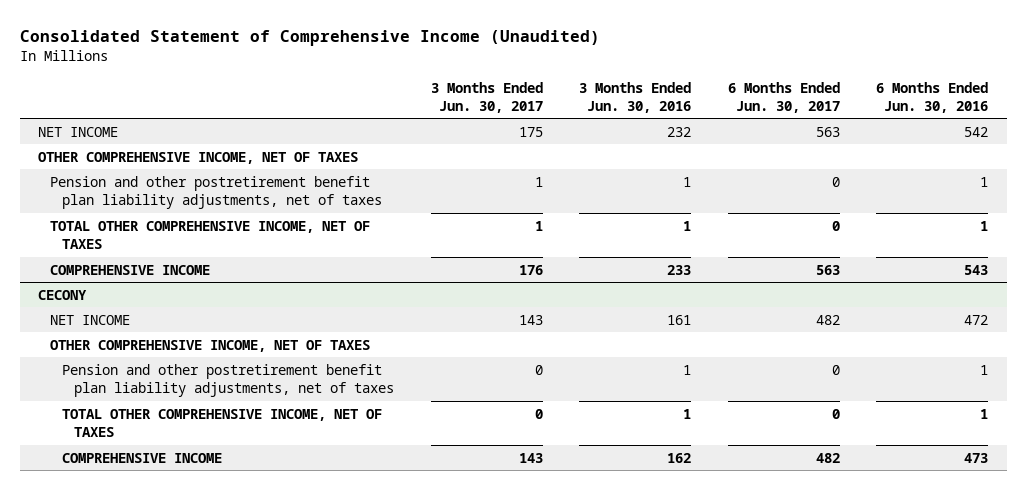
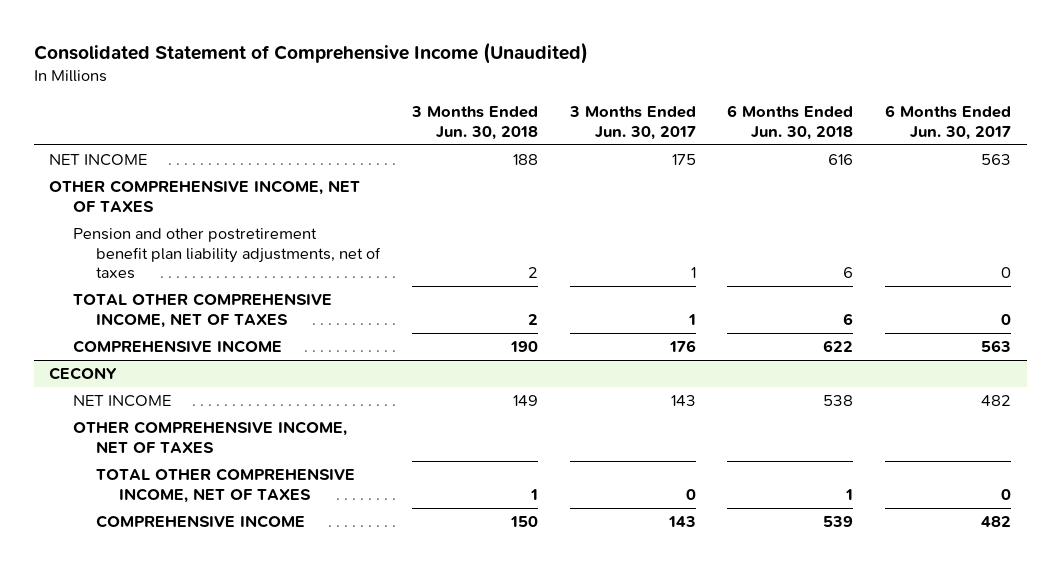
- | 3 Months Ended Jun. 30, 2017 | 3 Months Ended Jun. 30, 2016 | 6 Months Ended Jun. 30, 2017 | 6 Months Ended Jun. 30, 2016
+ | 3 Months Ended Jun. 30, 2018 | 3 Months Ended Jun. 30, 2017 | 6 Months Ended Jun. 30, 2018 | 6 Months Ended Jun. 30, 2017
@ CECONY
- Pension and other postretirement benefit plan liability adjustments, net of taxes | 0 | 1 | 0 | 1

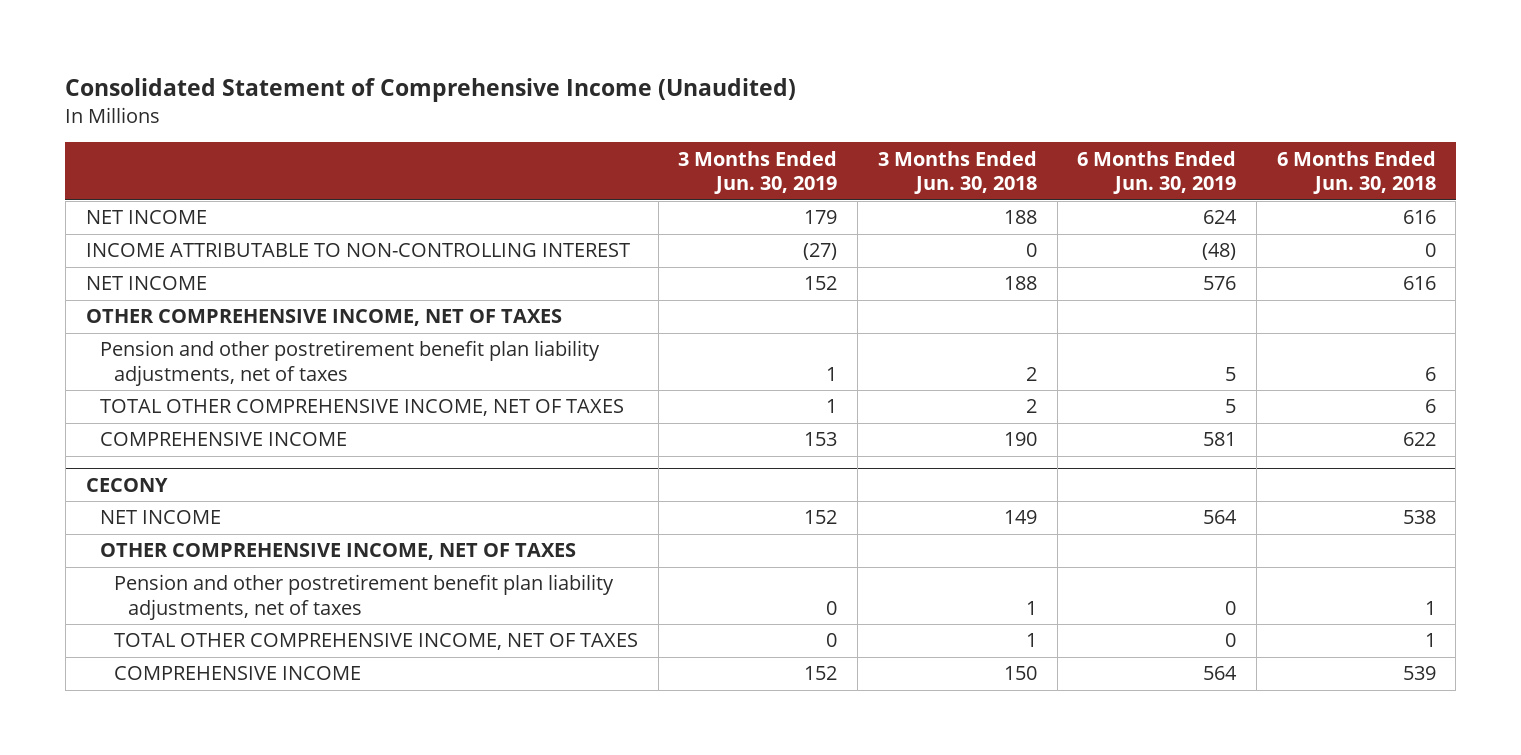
- | 3 Months Ended Jun. 30, 2018 | 3 Months Ended Jun. 30, 2017 | 6 Months Ended Jun. 30, 2018 | 6 Months Ended Jun. 30, 2017
+ | 3 Months Ended Jun. 30, 2019 | 3 Months Ended Jun. 30, 2018 | 6 Months Ended Jun. 30, 2019 | 6 Months Ended Jun. 30, 2018
+ INCOME ATTRIBUTABLE TO NON-CONTROLLING INTEREST | (27) | 0 | (48) | 0
+ NET INCOME | 152 | 188 | 576 | 616
@ CECONY
+ Pension and other postretirement benefit plan liability adjustments, net of taxes | 0 | 1 | 0 | 1

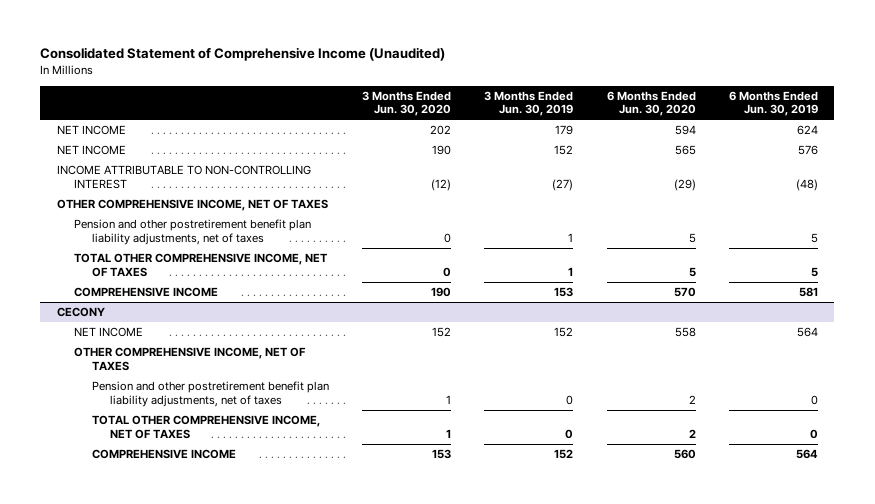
- | 3 Months Ended Jun. 30, 2019 | 3 Months Ended Jun. 30, 2018 | 6 Months Ended Jun. 30, 2019 | 6 Months Ended Jun. 30, 2018
+ | 3 Months Ended Jun. 30, 2020 | 3 Months Ended Jun. 30, 2019 | 6 Months Ended Jun. 30, 2020 | 6 Months Ended Jun. 30, 2019
moved down: INCOME ATTRIBUTABLE TO NON-CONTROLLING INTEREST | (12) | (27) | (29) | (48)

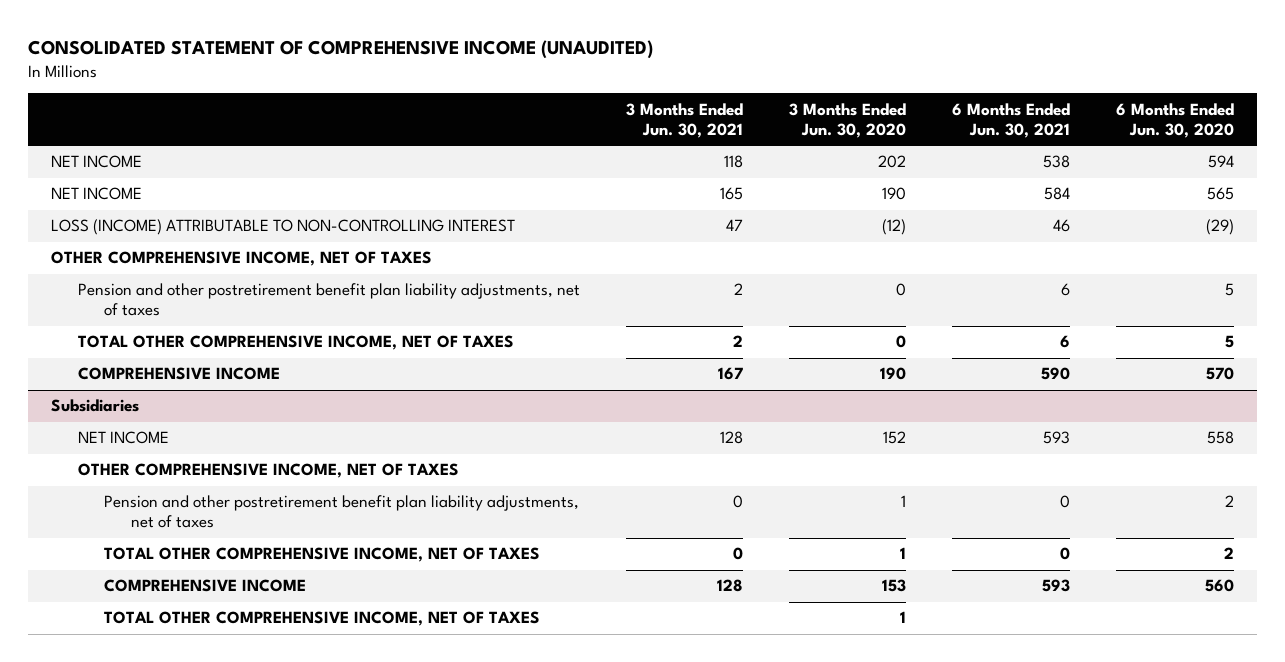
- Consolidated Statement of Comprehensive Income (Unaudited)
+ CONSOLIDATED STATEMENT OF COMPREHENSIVE INCOME (UNAUDITED)
- | 3 Months Ended Jun. 30, 2020 | 3 Months Ended Jun. 30, 2019 | 6 Months Ended Jun. 30, 2020 | 6 Months Ended Jun. 30, 2019
+ | 3 Months Ended Jun. 30, 2021 | 3 Months Ended Jun. 30, 2020 | 6 Months Ended Jun. 30, 2021 | 6 Months Ended Jun. 30, 2020
- INCOME ATTRIBUTABLE TO NON-CONTROLLING INTEREST | (12) | (27) | (29) | (48)
+ LOSS (INCOME) ATTRIBUTABLE TO NON-CONTROLLING INTEREST | 47 | (12) | 46 | (29)
- CECONY
+ Subsidiaries
+ TOTAL OTHER COMPREHENSIVE INCOME, NET OF TAXES | | 1 | |

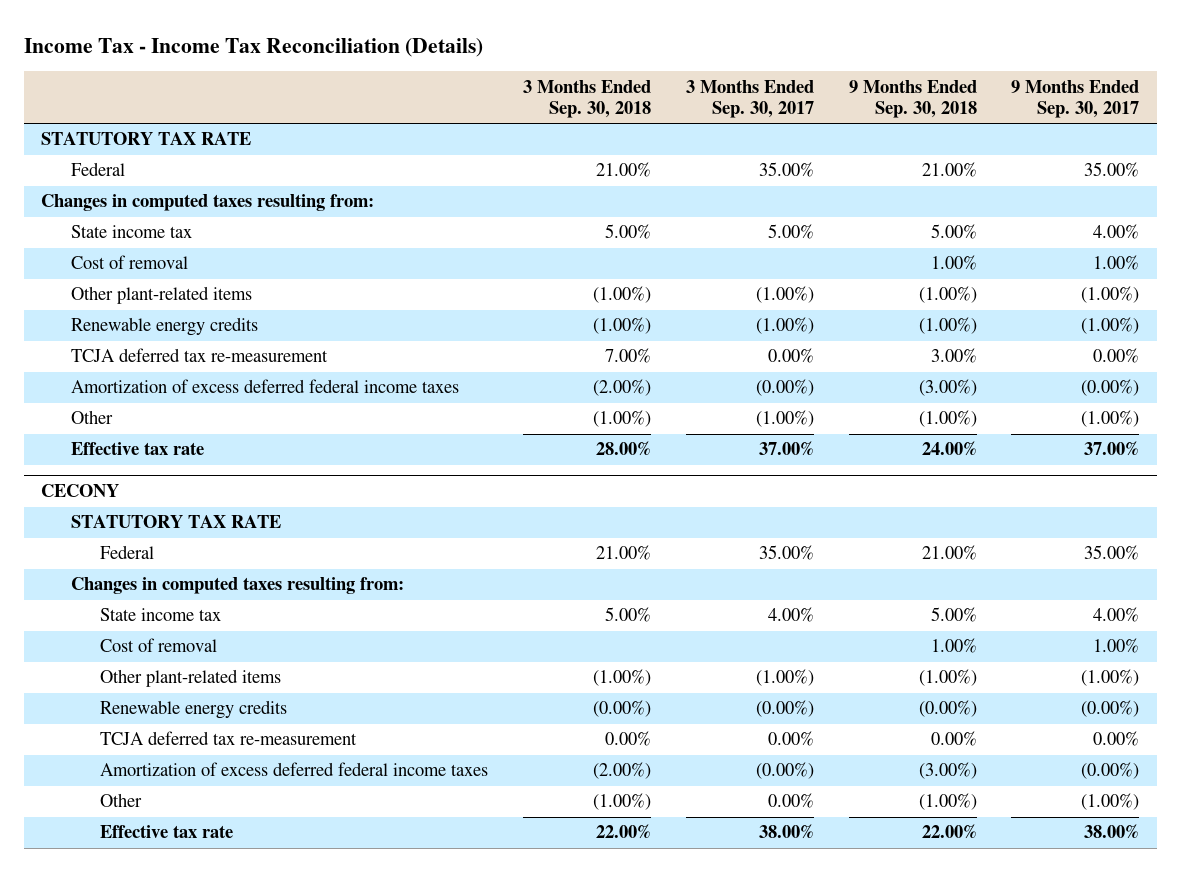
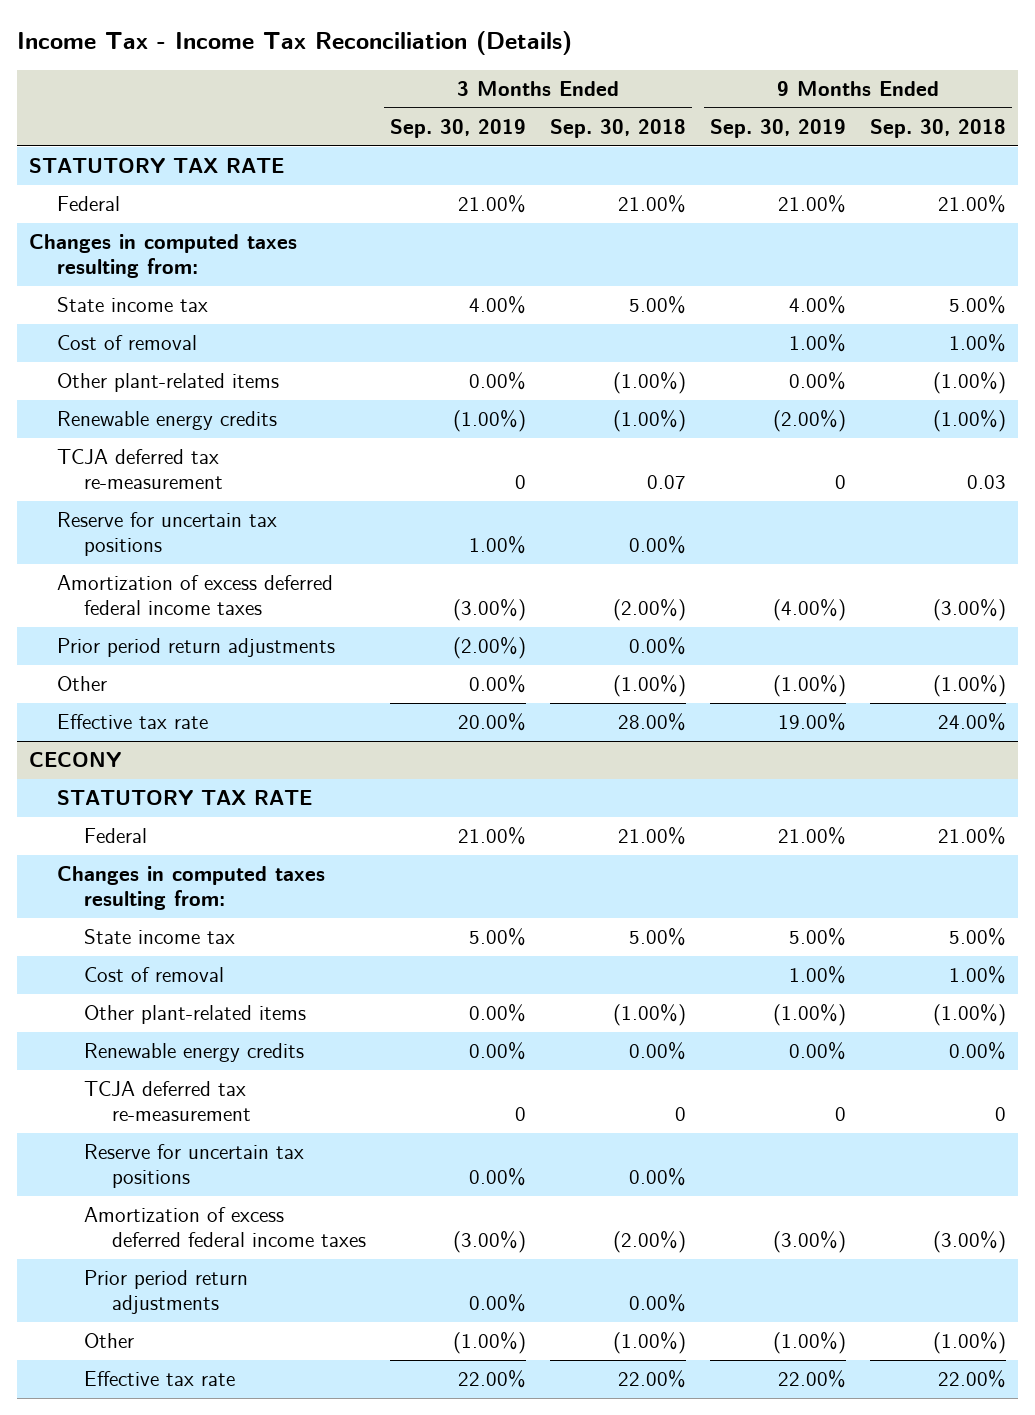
- | 3 Months Ended Sep. 30, 2018 | 3 Months Ended Sep. 30, 2017 | 9 Months Ended Sep. 30, 2018 | 9 Months Ended Sep. 30, 2017
+ | 3 Months Ended Sep. 30, 2019 | 3 Months Ended Sep. 30, 2018 | 9 Months Ended Sep. 30, 2019 | 9 Months Ended Sep. 30, 2018
- TCJA deferred tax re-measurement | 7.00% | 0.00% | 3.00% | 0.00%
+ TCJA deferred tax re-measurement | 0 | 0.07 | 0 | 0.03
+ Reserve for uncertain tax positions | 1.00% | 0.00% | |
+ Prior period return adjustments | (2.00%) | 0.00% | |
@ CECONY
- Renewable energy credits | (0.00%) | (0.00%) | (0.00%) | (0.00%)
- TCJA deferred tax re-measurement | 0.00% | 0.00% | 0.00% | 0.00%
+ Renewable energy credits | 0.00% | 0.00% | 0.00% | 0.00%
+ TCJA deferred tax re-measurement | 0 | 0 | 0 | 0
+ Reserve for uncertain tax positions | 0.00% | 0.00% | |
+ Prior period return adjustments | 0.00% | 0.00% | |

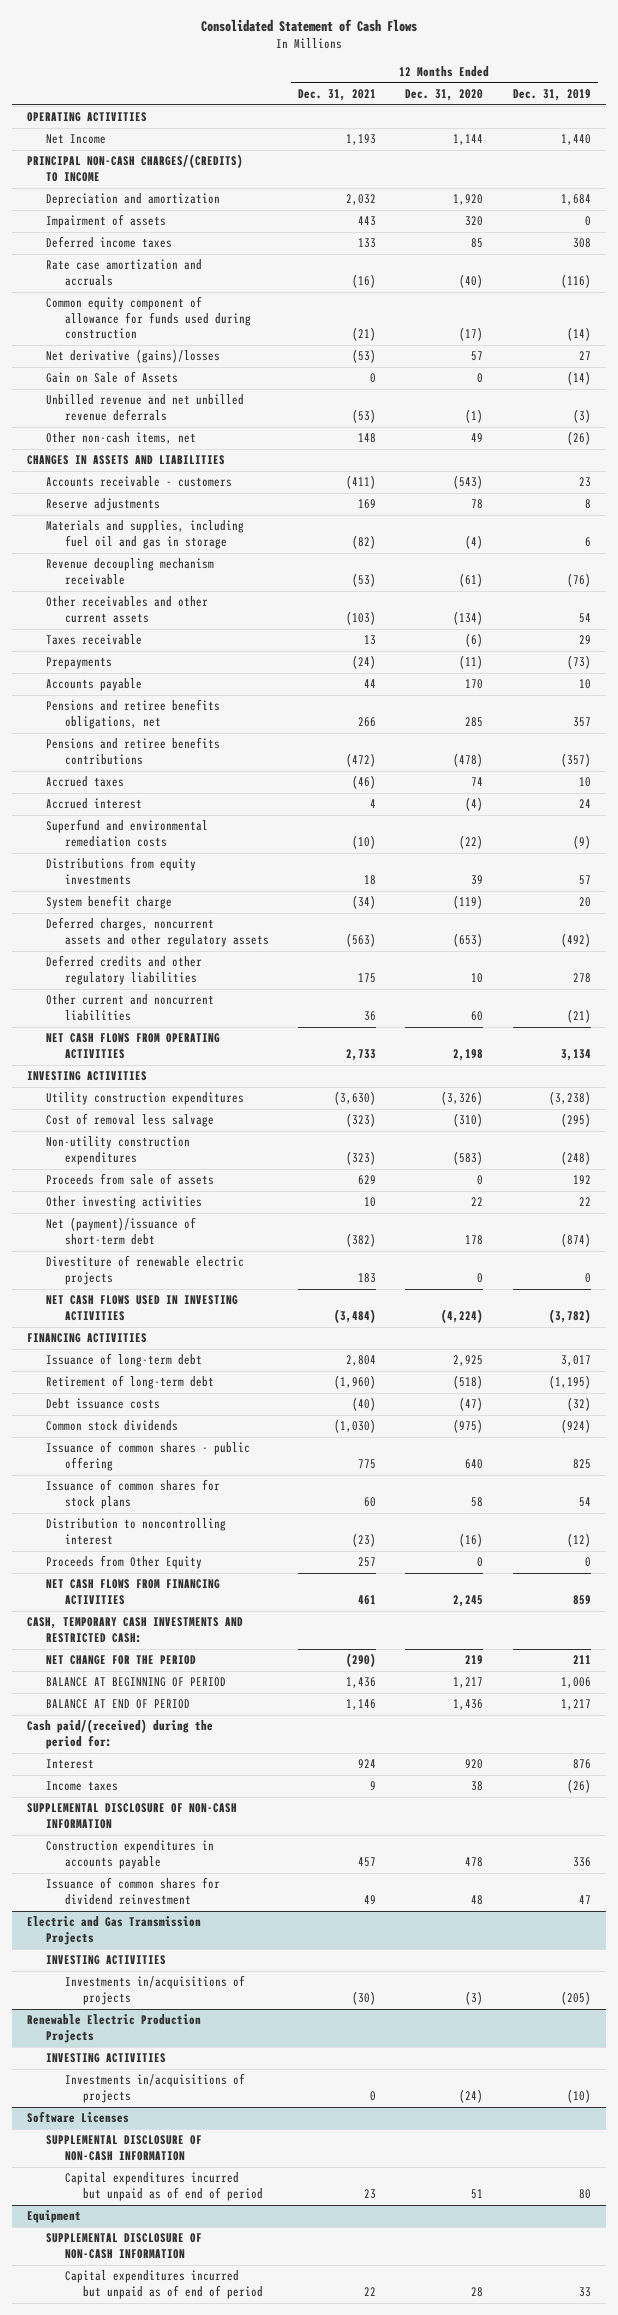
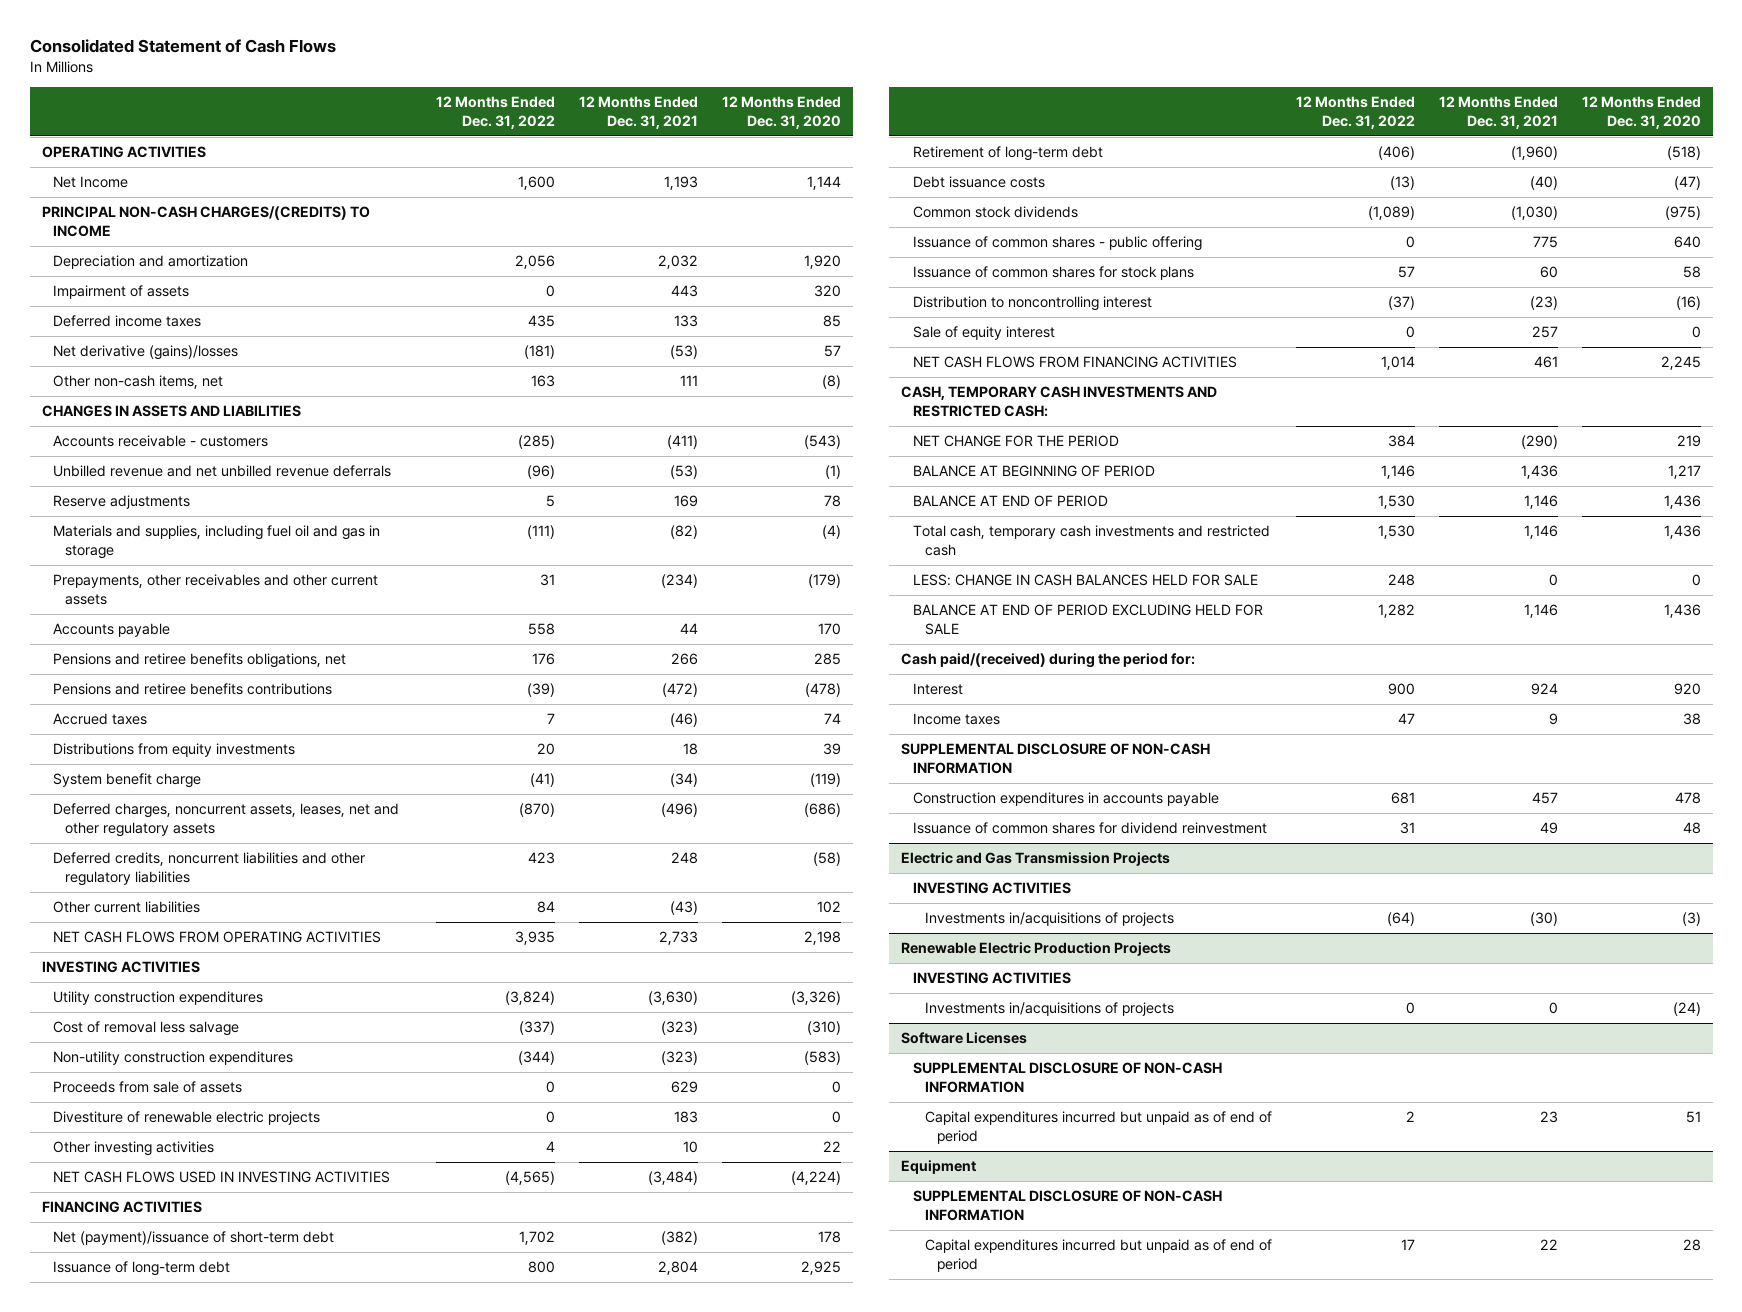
- | 12 Months Ended Dec. 31, 2021 | 12 Months Ended Dec. 31, 2020 | 12 Months Ended Dec. 31, 2019
+ | 12 Months Ended Dec. 31, 2022 | 12 Months Ended Dec. 31, 2021 | 12 Months Ended Dec. 31, 2020
- Rate case amortization and accruals | (16) | (40) | (116)
- Common equity component of allowance for funds used during construction | (21) | (17) | (14)
- Gain on Sale of Assets | 0 | 0 | (14)
- Other non-cash items, net | 148 | 49 | (26)
+ Other non-cash items, net | 163 | 111 | (8)
moved down: Unbilled revenue and net unbilled revenue deferrals | (96) | (53) | (1)
- Revenue decoupling mechanism receivable | (53) | (61) | (76)
- Other receivables and other current assets | (103) | (134) | 54
- Taxes receivable | 13 | (6) | 29
- Prepayments | (24) | (11) | (73)
+ Prepayments, other receivables and other current assets | 31 | (234) | (179)
- Accrued interest | 4 | (4) | 24
- Superfund and environmental remediation costs | (10) | (22) | (9)
- Deferred charges, noncurrent assets and other regulatory assets | (563) | (653) | (492)
- Deferred credits and other regulatory liabilities | 175 | 10 | 278
- Other current and noncurrent liabilities | 36 | 60 | (21)
+ Deferred charges, noncurrent assets, leases, net and other regulatory assets | (870) | (496) | (686)
+ Deferred credits, noncurrent liabilities and other regulatory liabilities | 423 | 248 | (58)
+ Other current liabilities | 84 | (43) | 102
moved down: Other investing activities | 4 | 10 | 22
moved down: Net (payment)/issuance of short-term debt | 1,702 | (382) | 178
- Proceeds from Other Equity | 257 | 0 | 0
+ Sale of equity interest | 0 | 257 | 0
+ Total cash, temporary cash investments and restricted cash | 1,530 | 1,146 | 1,436
+ LESS: CHANGE IN CASH BALANCES HELD FOR SALE | 248 | 0 | 0
+ BALANCE AT END OF PERIOD EXCLUDING HELD FOR SALE | 1,282 | 1,146 | 1,436

